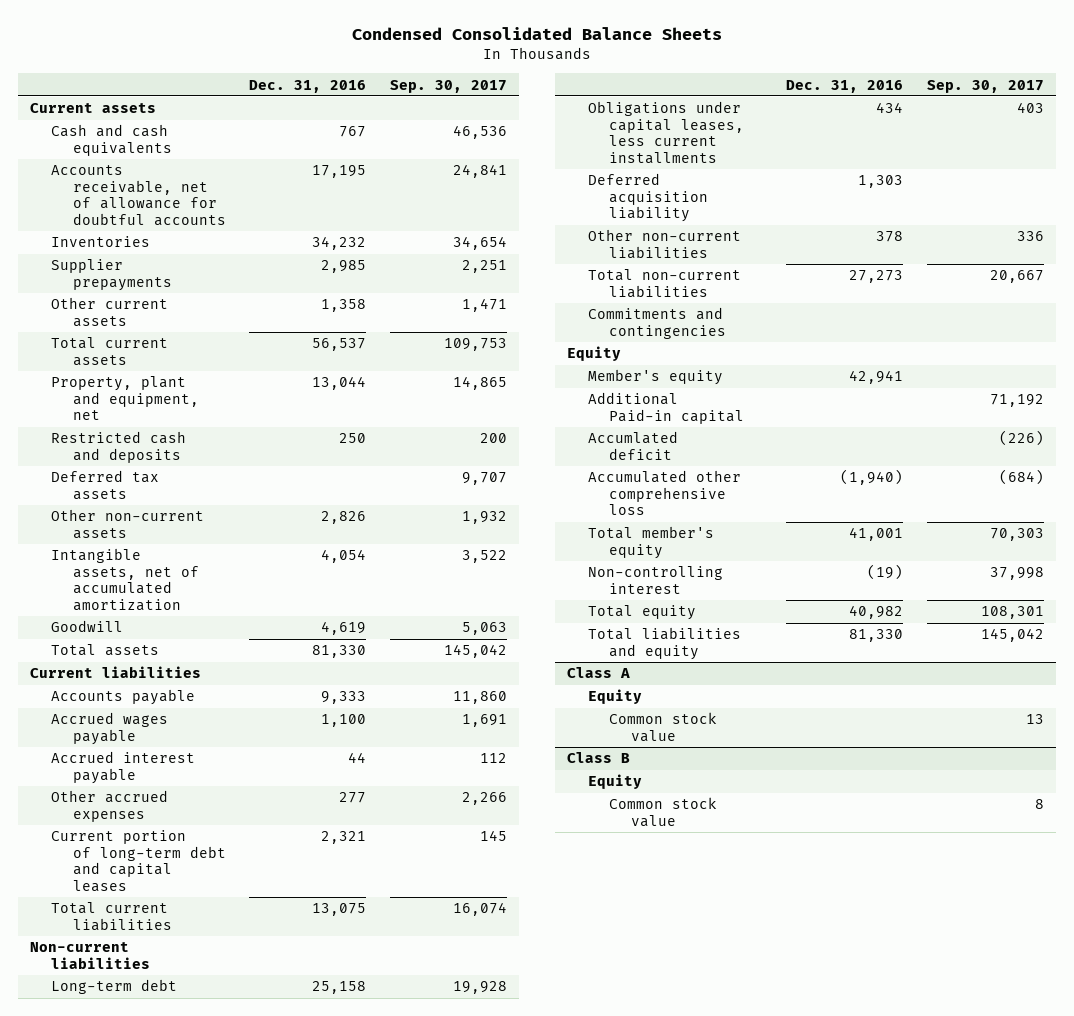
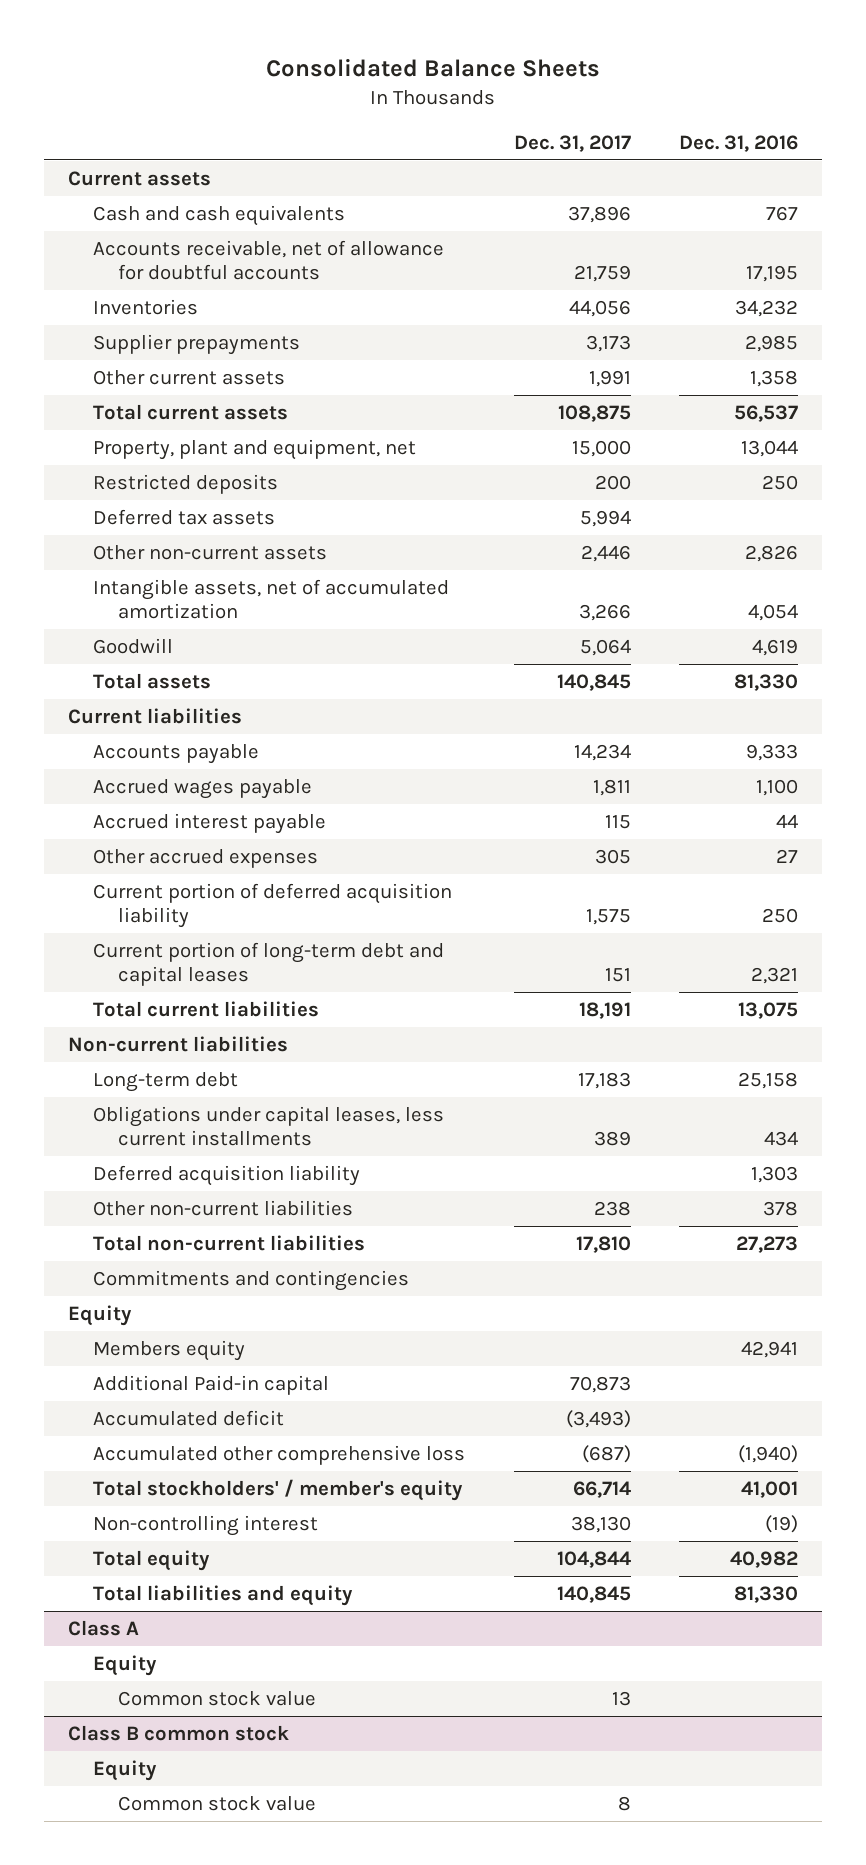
- Condensed Consolidated Balance Sheets
+ Consolidated Balance Sheets
- | Dec. 31, 2016 | Sep. 30, 2017
+ | Dec. 31, 2017 | Dec. 31, 2016
- Restricted cash and deposits | 250 | 200
+ Restricted deposits | 200 | 250
- Other accrued expenses | 277 | 2,266
+ Other accrued expenses | 305 | 27
+ Current portion of deferred acquisition liability | 1,575 | 250
- Member's equity | 42,941 |
+ Members equity | | 42,941
- Accumlated deficit | | (226)
+ Accumulated deficit | (3,493) |
- Total member's equity | 41,001 | 70,303
+ Total stockholders' / member's equity | 66,714 | 41,001
- Class B
+ Class B common stock

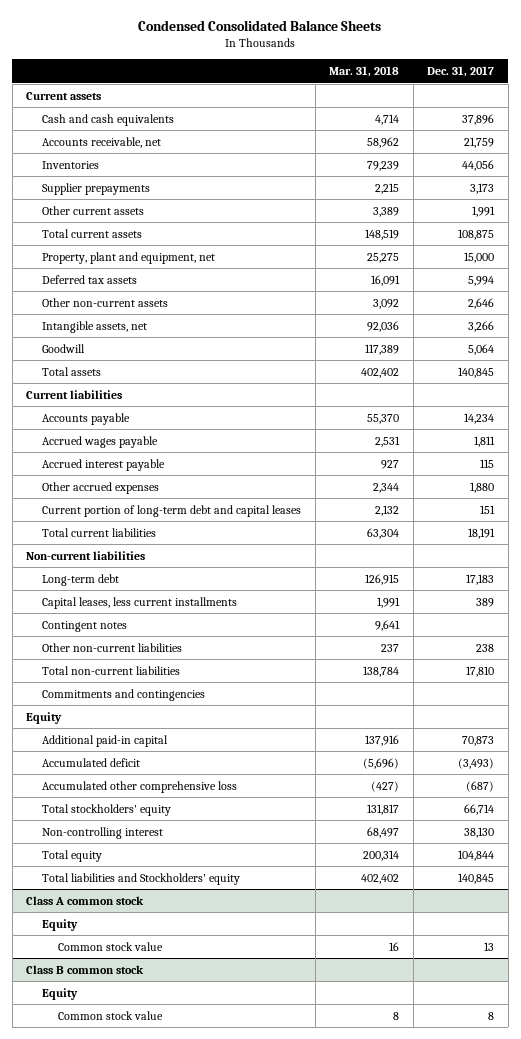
- Consolidated Balance Sheets
+ Condensed Consolidated Balance Sheets
- | Dec. 31, 2017 | Dec. 31, 2016
+ | Mar. 31, 2018 | Dec. 31, 2017
- Accounts receivable, net of allowance for doubtful accounts | 21,759 | 17,195
+ Accounts receivable, net | 58,962 | 21,759
- Restricted deposits | 200 | 250
- Other non-current assets | 2,446 | 2,826
- Intangible assets, net of accumulated amortization | 3,266 | 4,054
+ Other non-current assets | 3,092 | 2,646
+ Intangible assets, net | 92,036 | 3,266
- Other accrued expenses | 305 | 27
- Current portion of deferred acquisition liability | 1,575 | 250
+ Other accrued expenses | 2,344 | 1,880
- Obligations under capital leases, less current installments | 389 | 434
- Deferred acquisition liability | | 1,303
+ Capital leases, less current installments | 1,991 | 389
+ Contingent notes | 9,641 |
- Members equity | | 42,941
- Additional Paid-in capital | 70,873 |
+ Additional paid-in capital | 137,916 | 70,873
- Total stockholders' / member's equity | 66,714 | 41,001
+ Total stockholders' equity | 131,817 | 66,714
- Total liabilities and equity | 140,845 | 81,330
- Class A
+ Total liabilities and Stockholders' equity | 402,402 | 140,845
+ Class A common stock

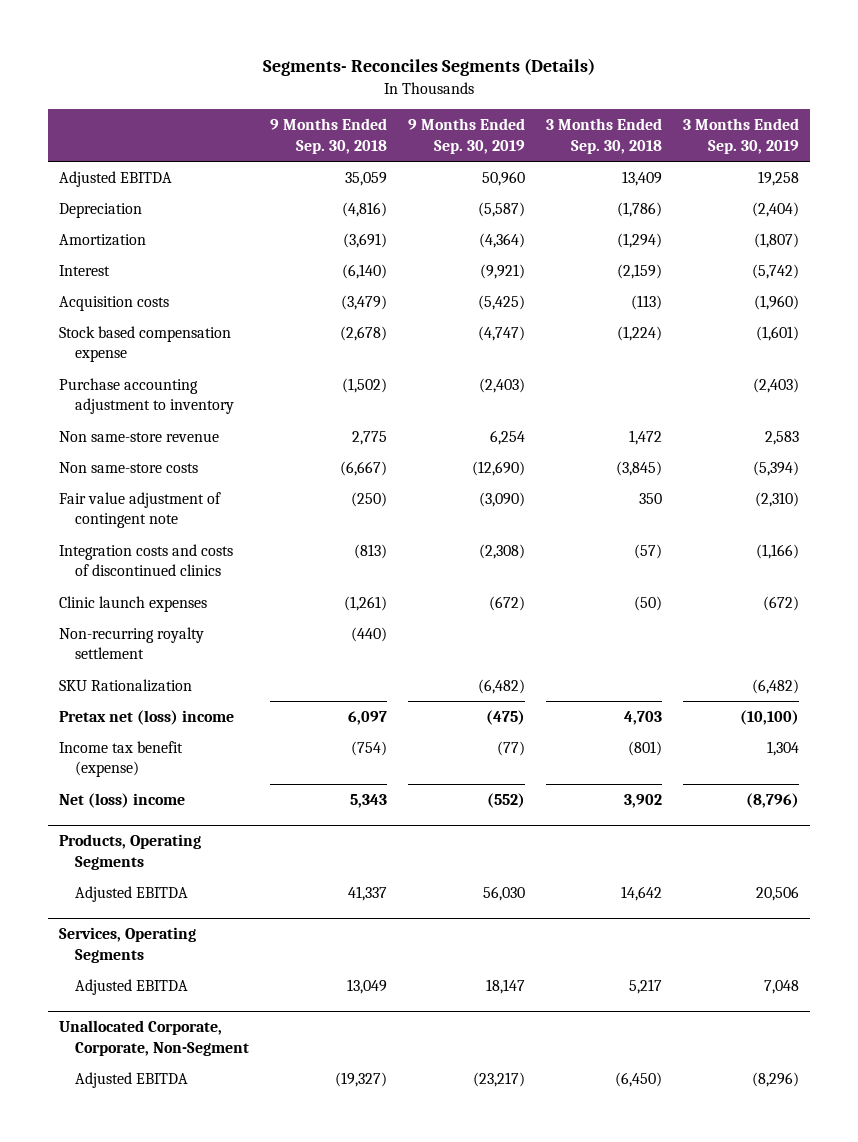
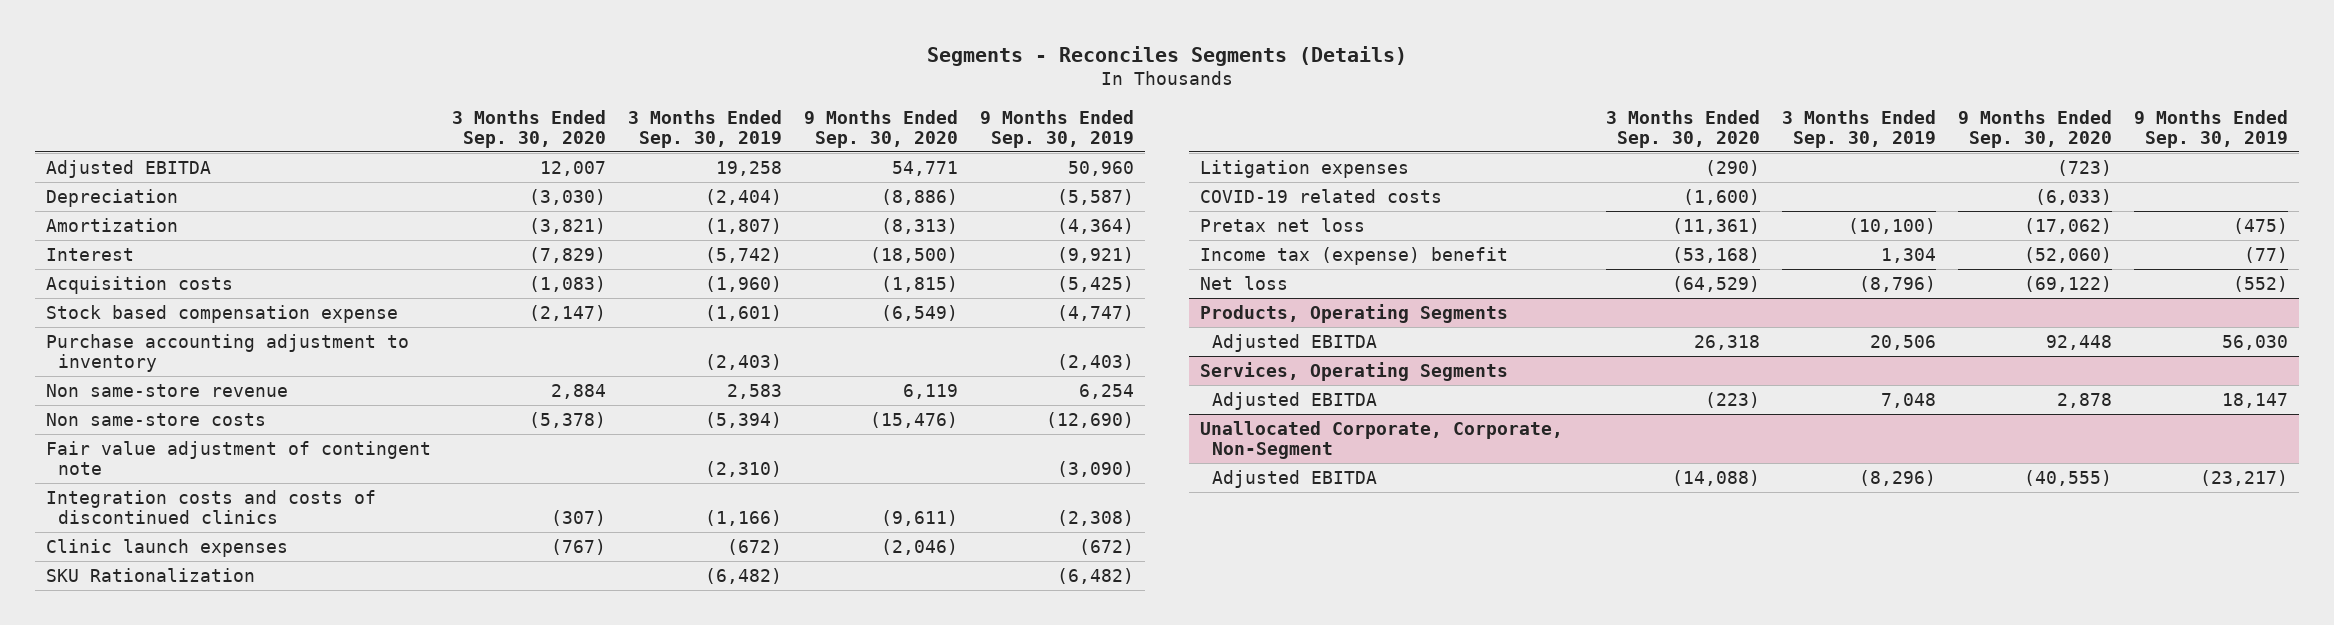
- Segments- Reconciles Segments (Details)
+ Segments - Reconciles Segments (Details)
- | 9 Months Ended Sep. 30, 2018 | 9 Months Ended Sep. 30, 2019 | 3 Months Ended Sep. 30, 2018 | 3 Months Ended Sep. 30, 2019
+ | 3 Months Ended Sep. 30, 2020 | 3 Months Ended Sep. 30, 2019 | 9 Months Ended Sep. 30, 2020 | 9 Months Ended Sep. 30, 2019
- Non-recurring royalty settlement | (440) | | |
- Pretax net (loss) income | 6,097 | (475) | 4,703 | (10,100)
- Income tax benefit (expense) | (754) | (77) | (801) | 1,304
- Net (loss) income | 5,343 | (552) | 3,902 | (8,796)
+ Litigation expenses | (290) | | (723) |
+ COVID-19 related costs | (1,600) | | (6,033) |
+ Pretax net loss | (11,361) | (10,100) | (17,062) | (475)
+ Income tax (expense) benefit | (53,168) | 1,304 | (52,060) | (77)
+ Net loss | (64,529) | (8,796) | (69,122) | (552)

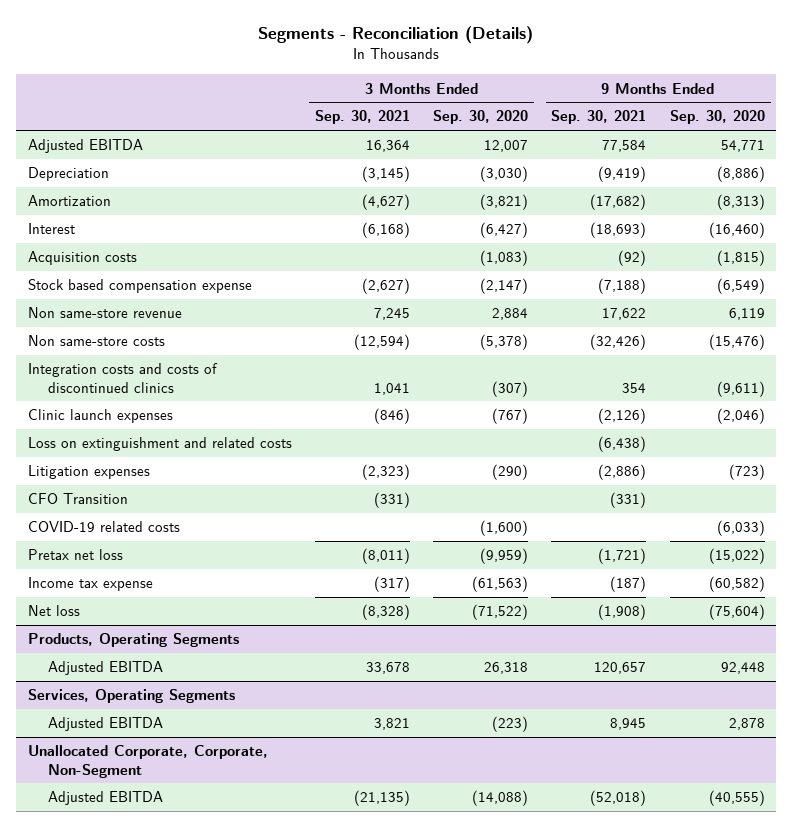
- Segments - Reconciles Segments (Details)
+ Segments - Reconciliation (Details)
- | 3 Months Ended Sep. 30, 2020 | 3 Months Ended Sep. 30, 2019 | 9 Months Ended Sep. 30, 2020 | 9 Months Ended Sep. 30, 2019
+ | 3 Months Ended Sep. 30, 2021 | 3 Months Ended Sep. 30, 2020 | 9 Months Ended Sep. 30, 2021 | 9 Months Ended Sep. 30, 2020
- Interest | (7,829) | (5,742) | (18,500) | (9,921)
+ Interest | (6,168) | (6,427) | (18,693) | (16,460)
- Purchase accounting adjustment to inventory | | (2,403) | | (2,403)
- Fair value adjustment of contingent note | | (2,310) | | (3,090)
- SKU Rationalization | | (6,482) | | (6,482)
+ Loss on extinguishment and related costs | | | (6,438) |
+ CFO Transition | (331) | | (331) |
- Pretax net loss | (11,361) | (10,100) | (17,062) | (475)
- Income tax (expense) benefit | (53,168) | 1,304 | (52,060) | (77)
- Net loss | (64,529) | (8,796) | (69,122) | (552)
+ Pretax net loss | (8,011) | (9,959) | (1,721) | (15,022)
+ Income tax expense | (317) | (61,563) | (187) | (60,582)
+ Net loss | (8,328) | (71,522) | (1,908) | (75,604)

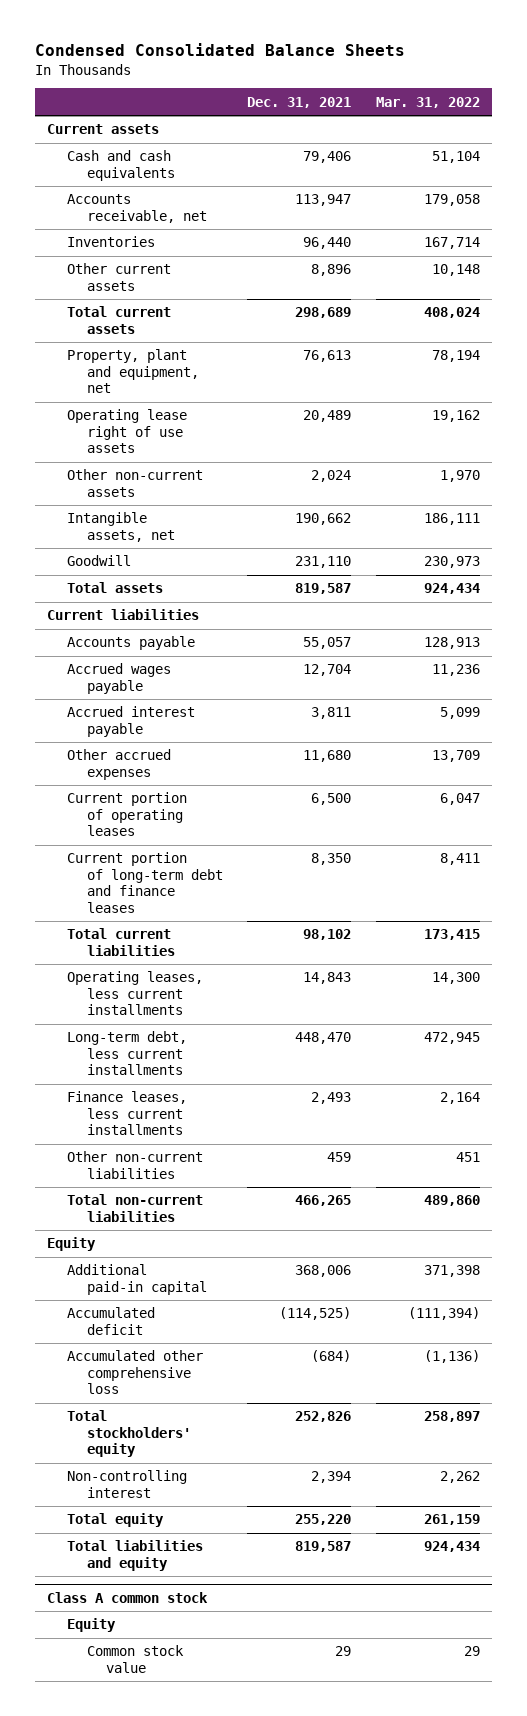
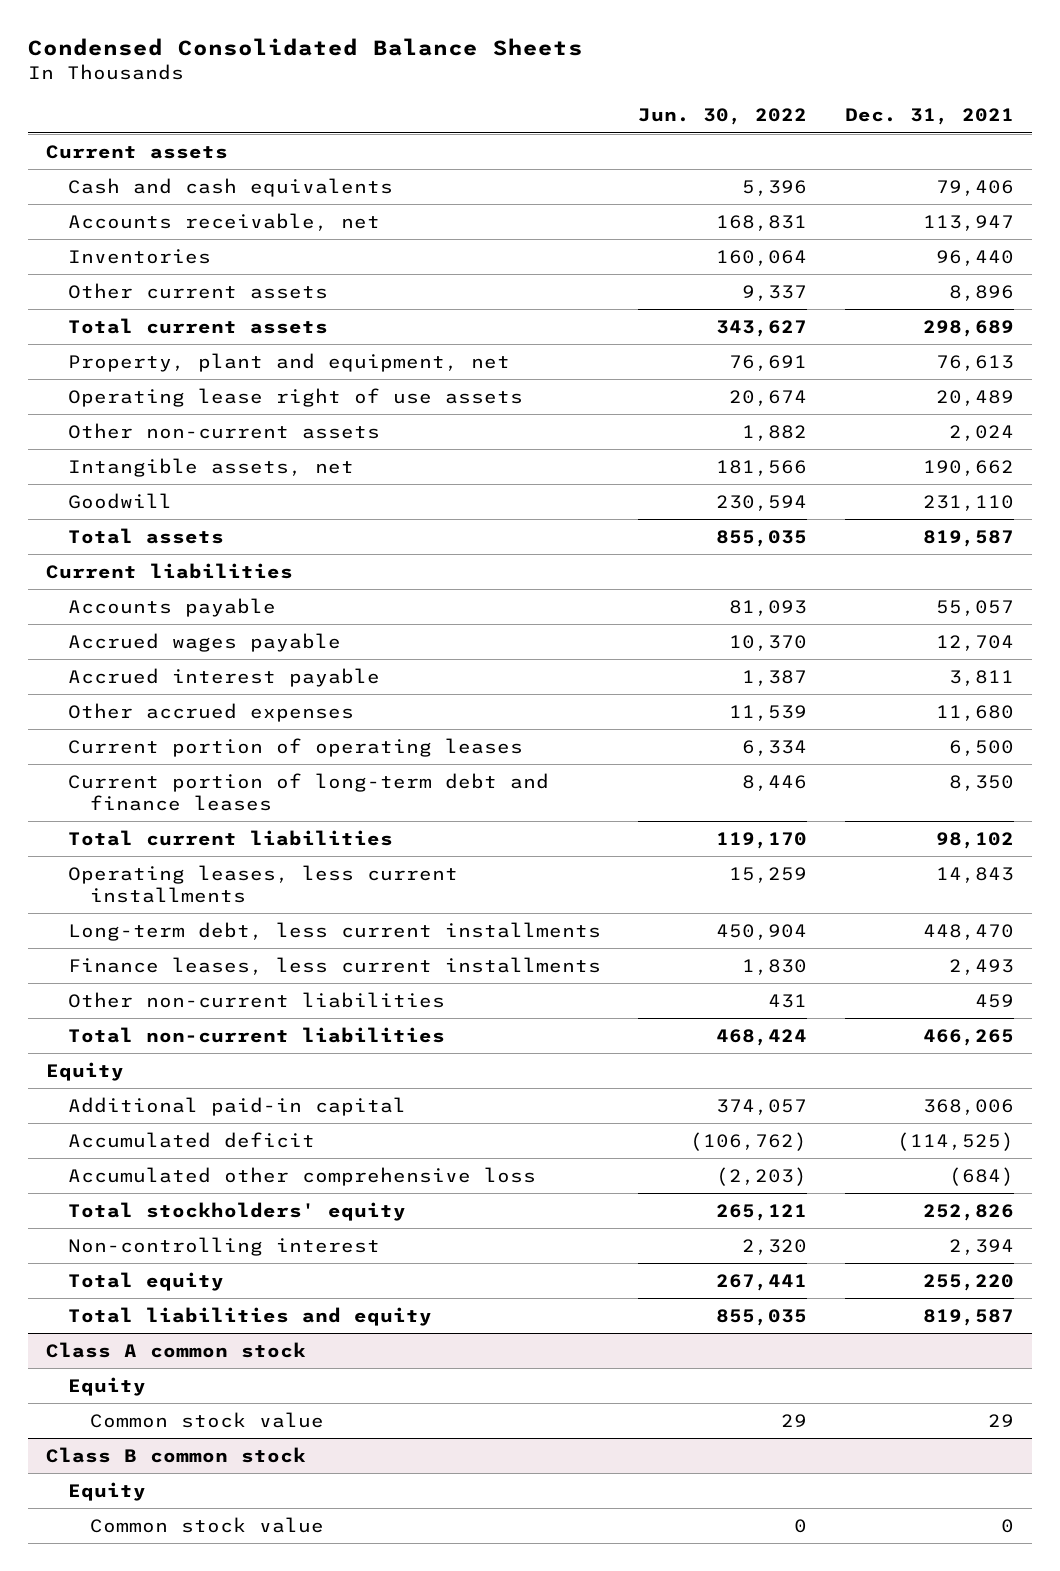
- | Dec. 31, 2021 | Mar. 31, 2022
+ | Jun. 30, 2022 | Dec. 31, 2021
+ Class B common stock
+ Equity
+ Common stock value | 0 | 0

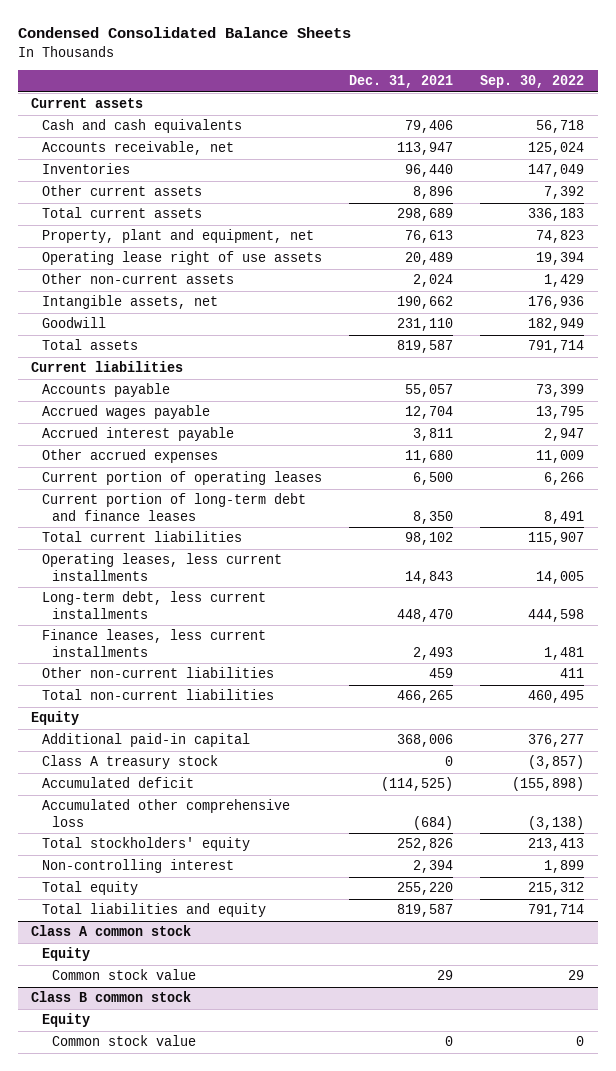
- | Jun. 30, 2022 | Dec. 31, 2021
+ | Dec. 31, 2021 | Sep. 30, 2022
+ Class A treasury stock | 0 | (3,857)

